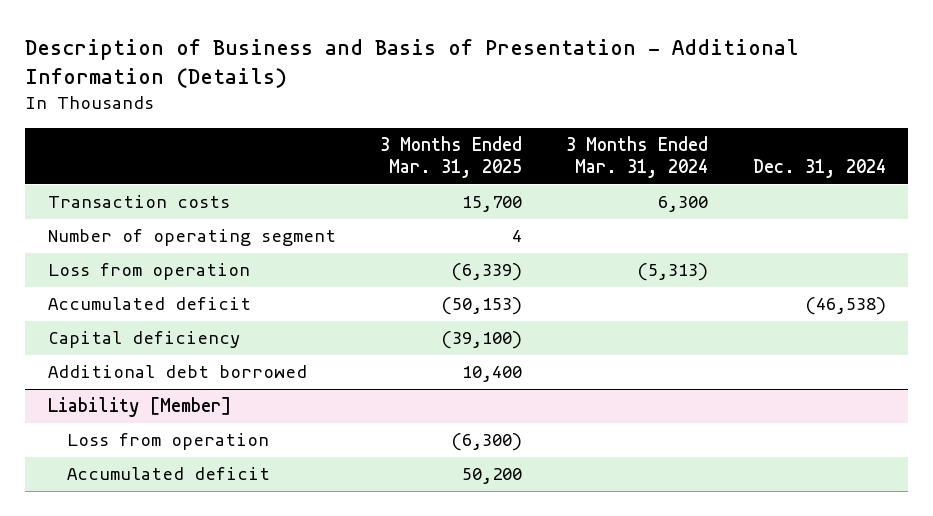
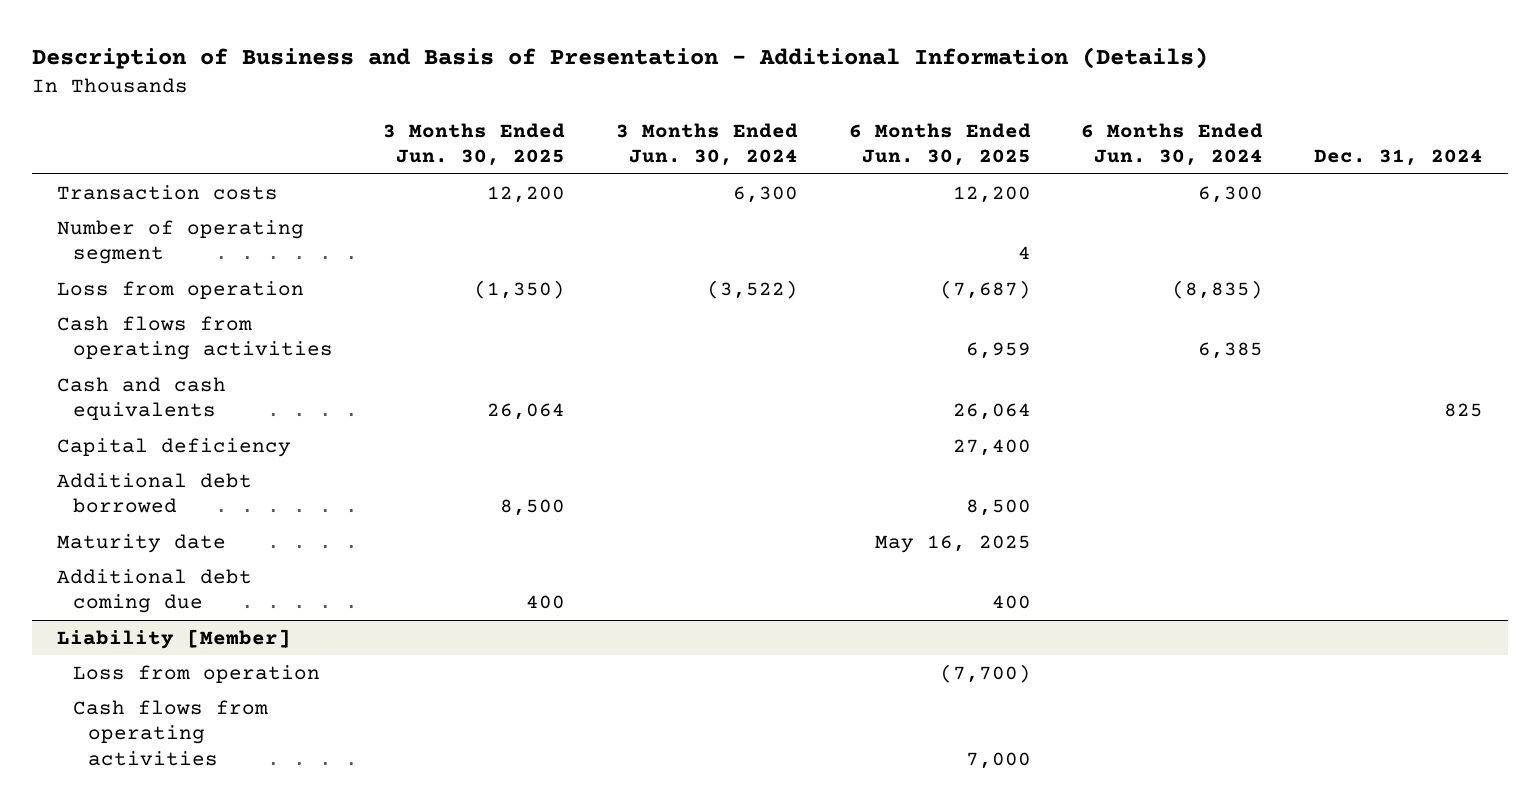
- | 3 Months Ended Mar. 31, 2025 | 3 Months Ended Mar. 31, 2024 | Dec. 31, 2024
+ | 3 Months Ended Jun. 30, 2025 | 3 Months Ended Jun. 30, 2024 | 6 Months Ended Jun. 30, 2025 | 6 Months Ended Jun. 30, 2024 | Dec. 31, 2024
- Accumulated deficit | (50,153) | | (46,538)
+ Cash flows from operating activities | | | 6,959 | 6,385 |
+ Cash and cash equivalents | 26,064 | | 26,064 | | 825
+ Maturity date | | | May 16, 2025 | |
+ Additional debt coming due | 400 | | 400 | |
@ Liability [Member]
- Accumulated deficit | 50,200 | |
+ Cash flows from operating activities | | | 7,000 | |

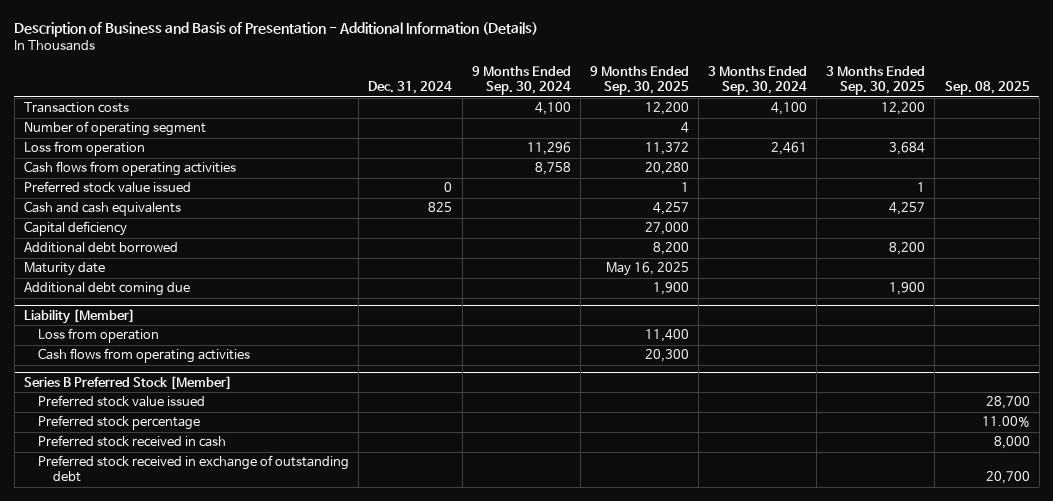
- | 3 Months Ended Jun. 30, 2025 | 3 Months Ended Jun. 30, 2024 | 6 Months Ended Jun. 30, 2025 | 6 Months Ended Jun. 30, 2024 | Dec. 31, 2024
+ | Dec. 31, 2024 | 9 Months Ended Sep. 30, 2024 | 9 Months Ended Sep. 30, 2025 | 3 Months Ended Sep. 30, 2024 | 3 Months Ended Sep. 30, 2025 | Sep. 08, 2025
+ Preferred stock value issued | 0 | | 1 | | 1 |
+ Series B Preferred Stock [Member]
+ Preferred stock value issued | | | | | | 28,700
+ Preferred stock percentage | | | | | | 11.00%
+ Preferred stock received in cash | | | | | | 8,000
+ Preferred stock received in exchange of outstanding debt | | | | | | 20,700

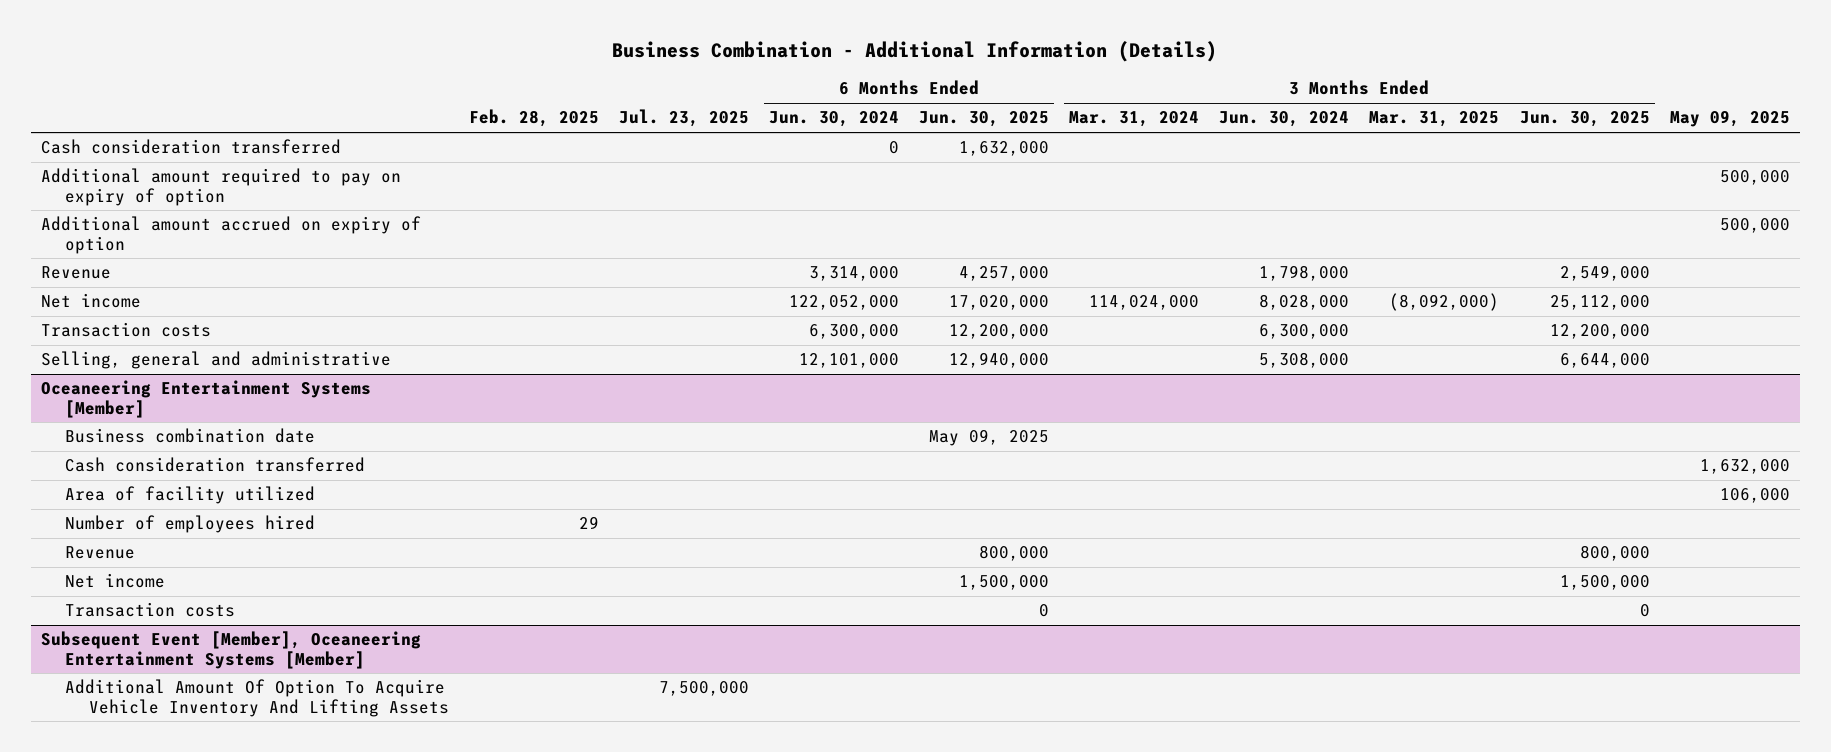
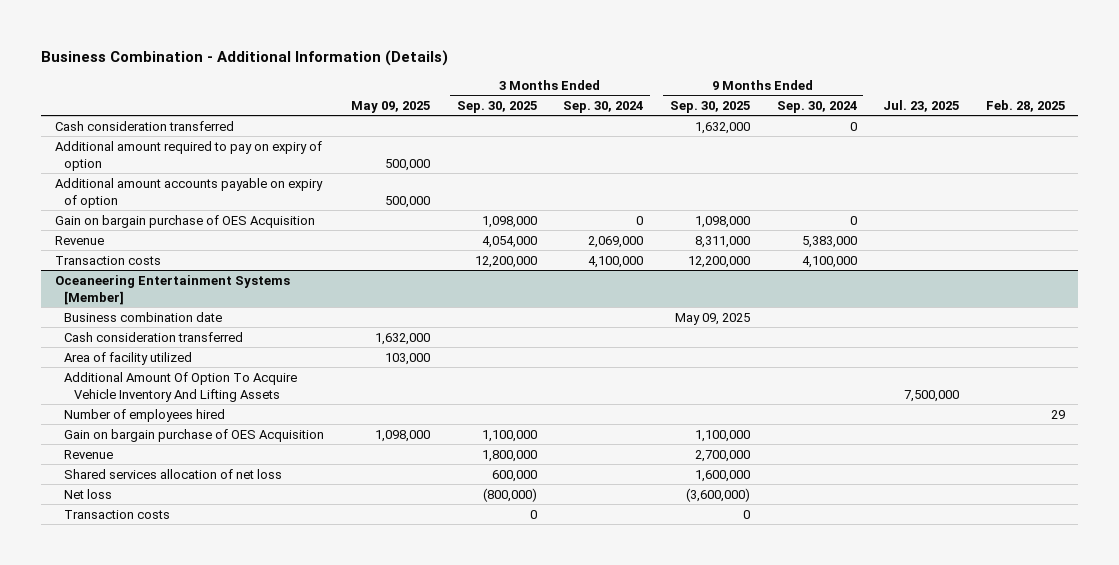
- | Feb. 28, 2025 | Jul. 23, 2025 | 6 Months Ended Jun. 30, 2024 | 6 Months Ended Jun. 30, 2025 | 3 Months Ended Mar. 31, 2024 | 3 Months Ended Jun. 30, 2024 | 3 Months Ended Mar. 31, 2025 | 3 Months Ended Jun. 30, 2025 | May 09, 2025
+ | May 09, 2025 | 3 Months Ended Sep. 30, 2025 | 3 Months Ended Sep. 30, 2024 | 9 Months Ended Sep. 30, 2025 | 9 Months Ended Sep. 30, 2024 | Jul. 23, 2025 | Feb. 28, 2025
- Additional amount accrued on expiry of option | | | | | | | | | 500,000
+ Additional amount accounts payable on expiry of option | 500,000 | | | | | |
+ Gain on bargain purchase of OES Acquisition | | 1,098,000 | 0 | 1,098,000 | 0 | |
- Net income | | | 122,052,000 | 17,020,000 | 114,024,000 | 8,028,000 | (8,092,000) | 25,112,000 |
- Selling, general and administrative | | | 12,101,000 | 12,940,000 | | 5,308,000 | | 6,644,000 |
@ Oceaneering Entertainment Systems [Member]
- Area of facility utilized | | | | | | | | | 106,000
+ Area of facility utilized | 103,000 | | | | | |
+ Additional Amount Of Option To Acquire Vehicle Inventory And Lifting Assets | | | | | | 7,500,000 |
+ Gain on bargain purchase of OES Acquisition | 1,098,000 | 1,100,000 | | 1,100,000 | | |
- Net income | | | | 1,500,000 | | | | 1,500,000 |
+ Shared services allocation of net loss | | 600,000 | | 1,600,000 | | |
+ Net loss | | (800,000) | | (3,600,000) | | |
- Subsequent Event [Member], Oceaneering Entertainment Systems [Member]
- Additional Amount Of Option To Acquire Vehicle Inventory And Lifting Assets | | 7,500,000 | | | | | | |

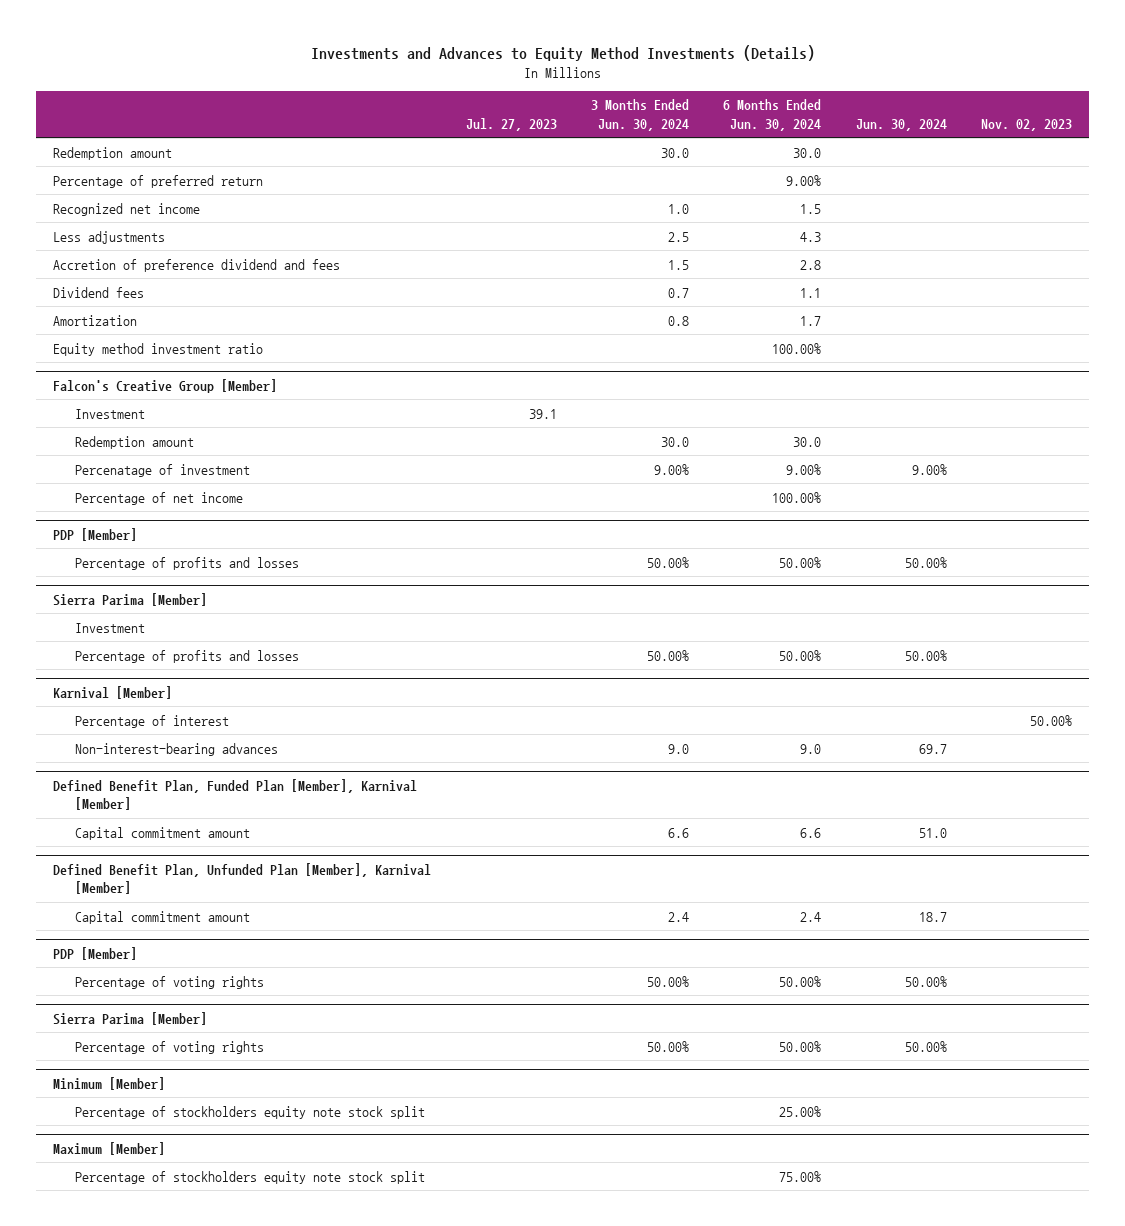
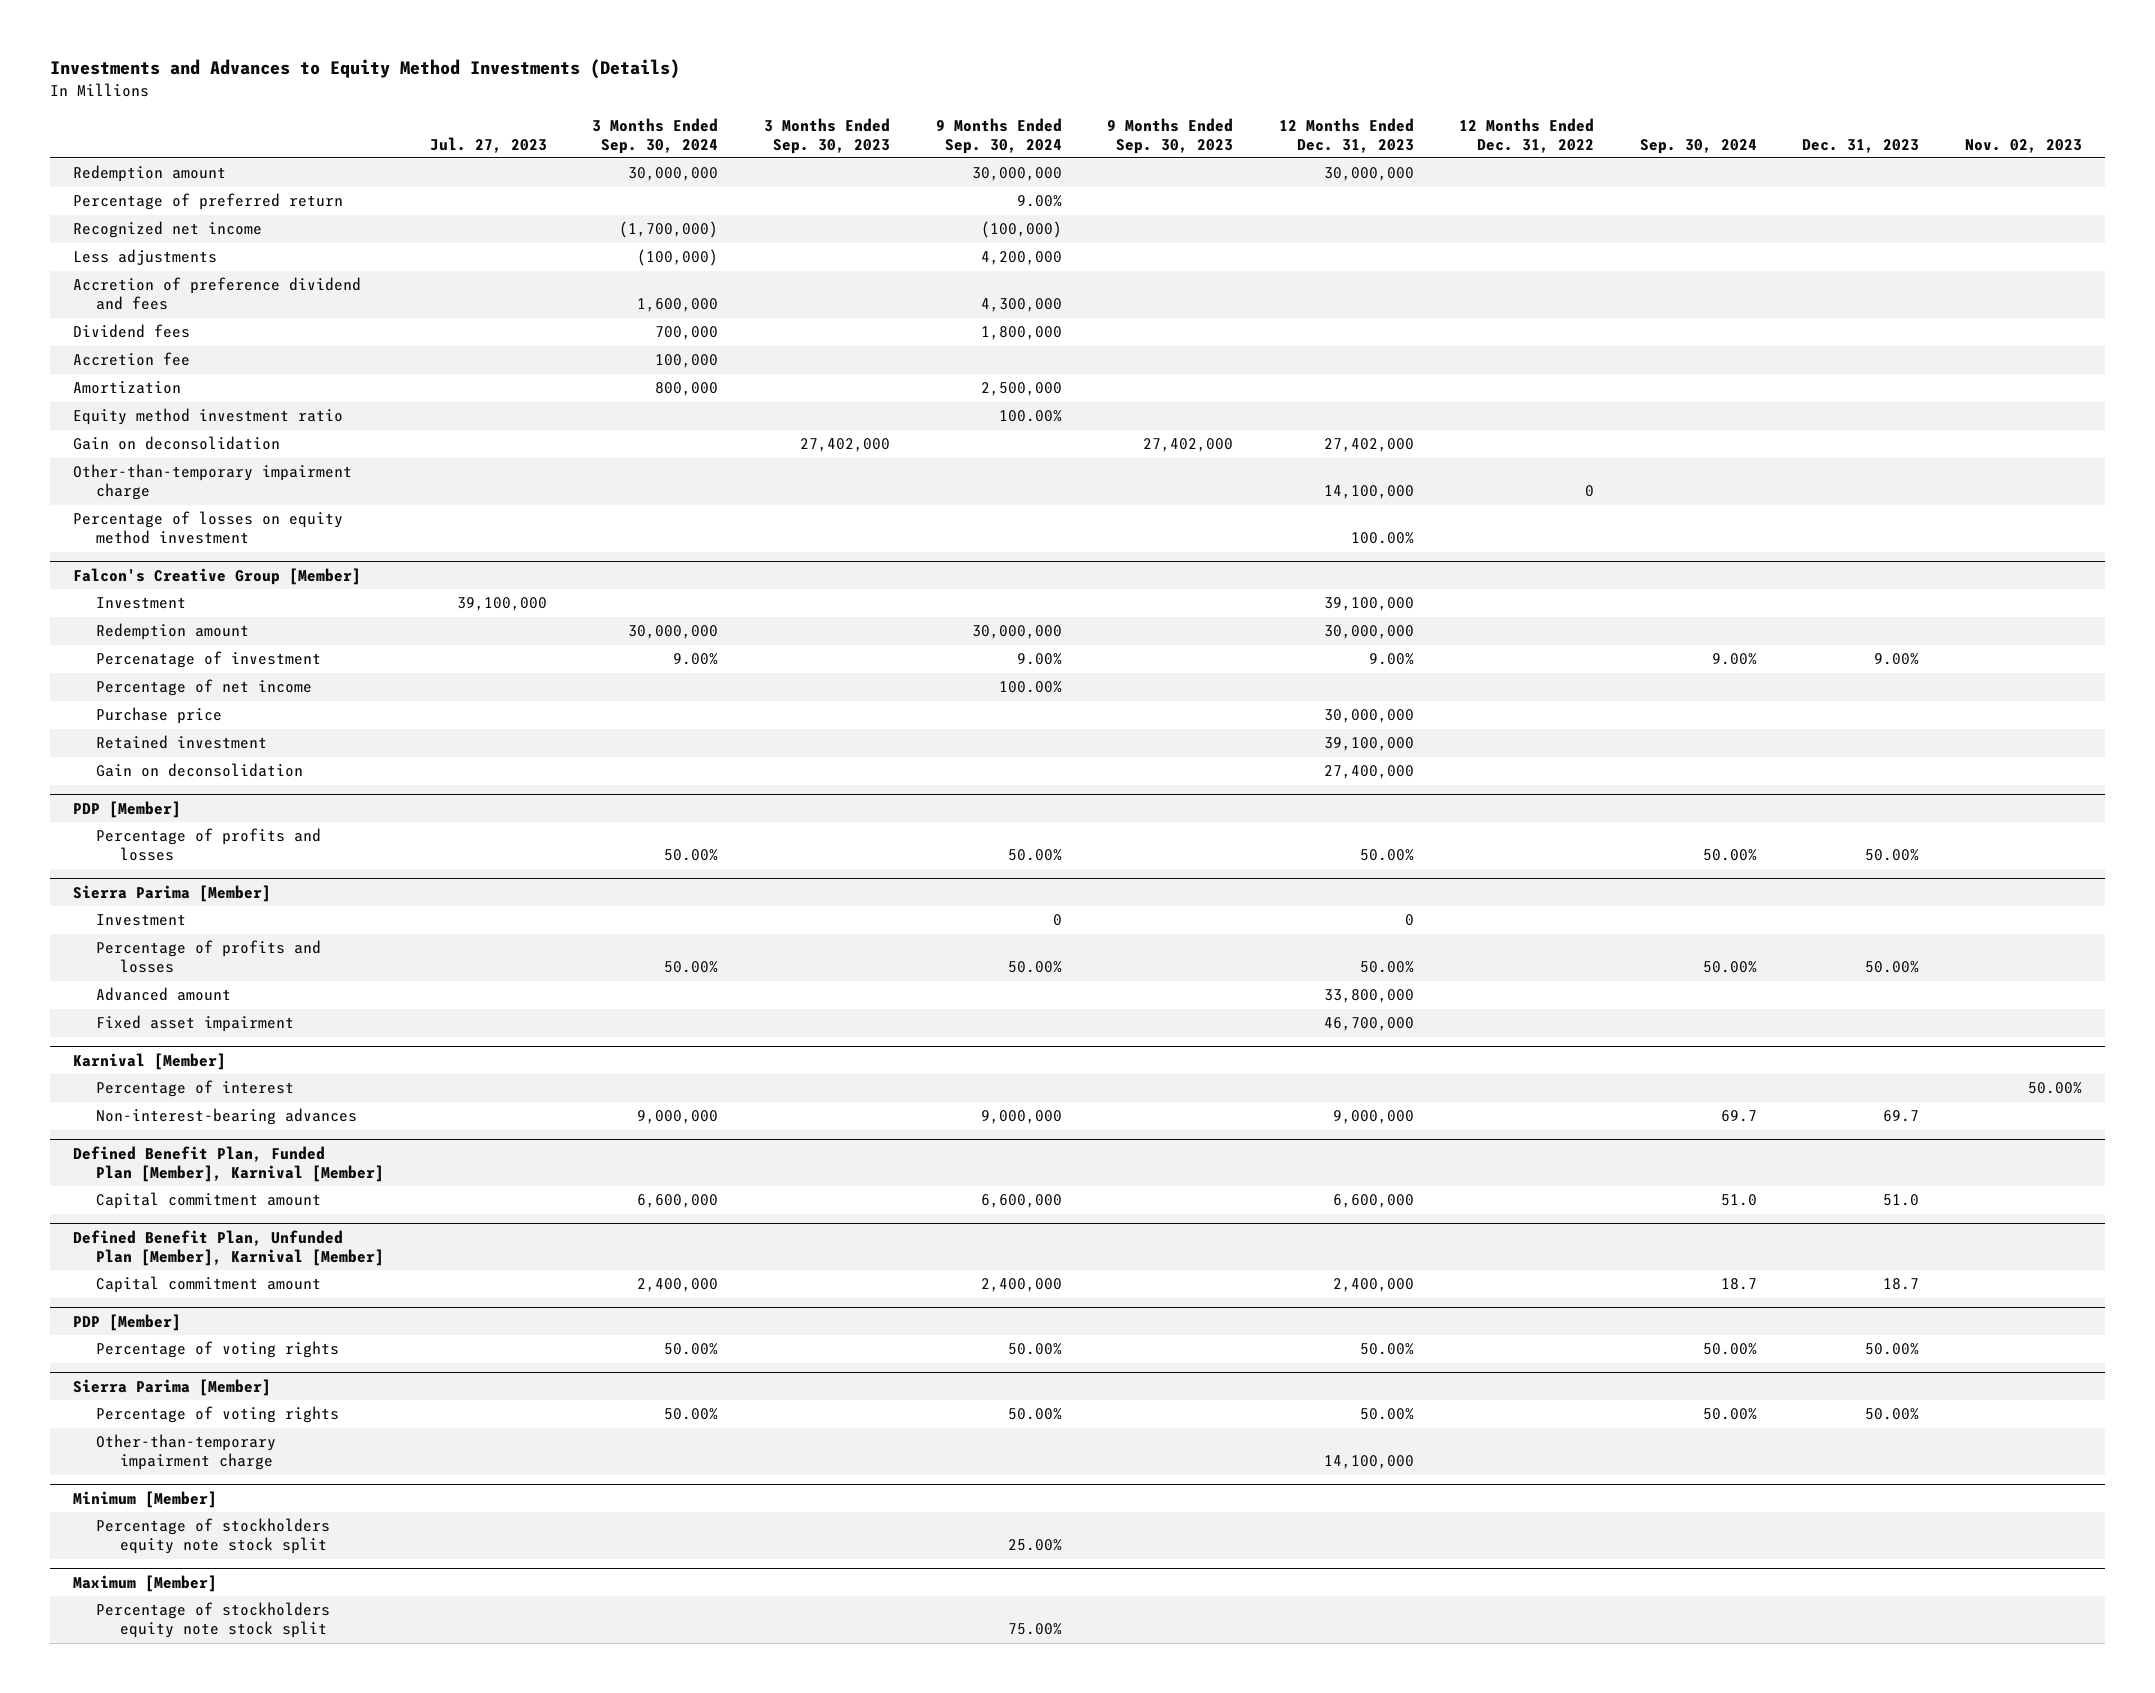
- | Jul. 27, 2023 | 3 Months Ended Jun. 30, 2024 | 6 Months Ended Jun. 30, 2024 | Jun. 30, 2024 | Nov. 02, 2023
+ | Jul. 27, 2023 | 3 Months Ended Sep. 30, 2024 | 3 Months Ended Sep. 30, 2023 | 9 Months Ended Sep. 30, 2024 | 9 Months Ended Sep. 30, 2023 | 12 Months Ended Dec. 31, 2023 | 12 Months Ended Dec. 31, 2022 | Sep. 30, 2024 | Dec. 31, 2023 | Nov. 02, 2023
+ Accretion fee | | 100,000 | | | | | | | |
+ Gain on deconsolidation | | | 27,402,000 | | 27,402,000 | 27,402,000 | | | |
+ Other-than-temporary impairment charge | | | | | | 14,100,000 | 0 | | |
+ Percentage of losses on equity method investment | | | | | | 100.00% | | | |
@ Falcon's Creative Group [Member]
- Investment | 39.1 | | | |
+ Investment | 39,100,000 | | | | | 39,100,000 | | | |
+ Purchase price | | | | | | 30,000,000 | | | |
+ Retained investment | | | | | | 39,100,000 | | | |
+ Gain on deconsolidation | | | | | | 27,400,000 | | | |
@ Sierra Parima [Member]
+ Advanced amount | | | | | | 33,800,000 | | | |
+ Fixed asset impairment | | | | | | 46,700,000 | | | |
+ Other-than-temporary impairment charge | | | | | | 14,100,000 | | | |

